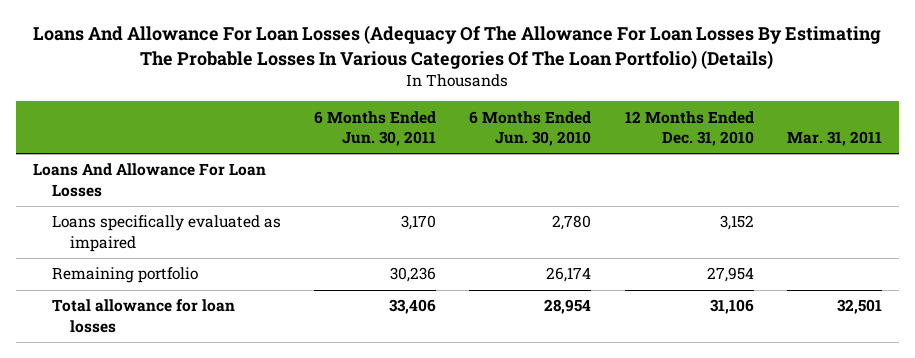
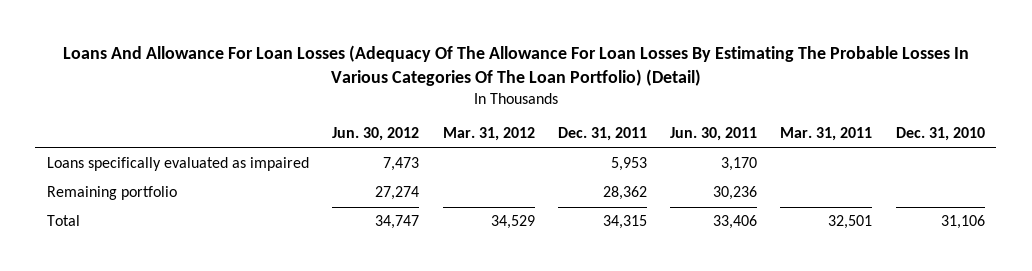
- Loans And Allowance For Loan Losses (Adequacy Of The Allowance For Loan Losses By Estimating The Probable Losses In Various Categories Of The Loan Portfolio) (Details)
+ Loans And Allowance For Loan Losses (Adequacy Of The Allowance For Loan Losses By Estimating The Probable Losses In Various Categories Of The Loan Portfolio) (Detail)
- | 6 Months Ended Jun. 30, 2011 | 6 Months Ended Jun. 30, 2010 | 12 Months Ended Dec. 31, 2010 | Mar. 31, 2011
+ | Jun. 30, 2012 | Mar. 31, 2012 | Dec. 31, 2011 | Jun. 30, 2011 | Mar. 31, 2011 | Dec. 31, 2010
- Loans And Allowance For Loan Losses
- Total allowance for loan losses | 33,406 | 28,954 | 31,106 | 32,501
+ Total | 34,747 | 34,529 | 34,315 | 33,406 | 32,501 | 31,106

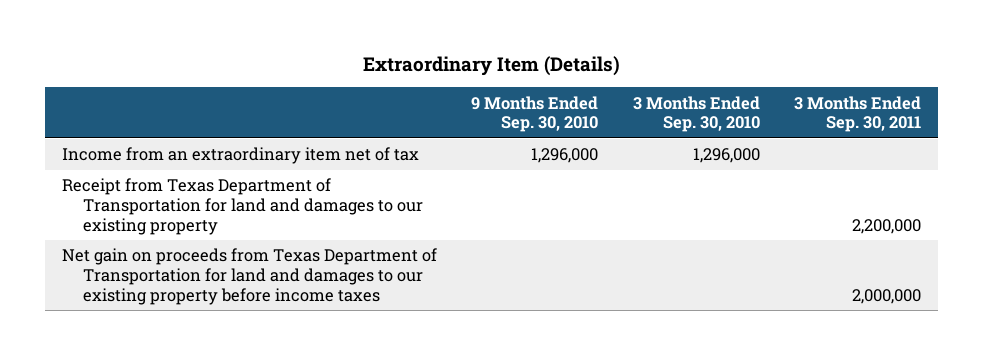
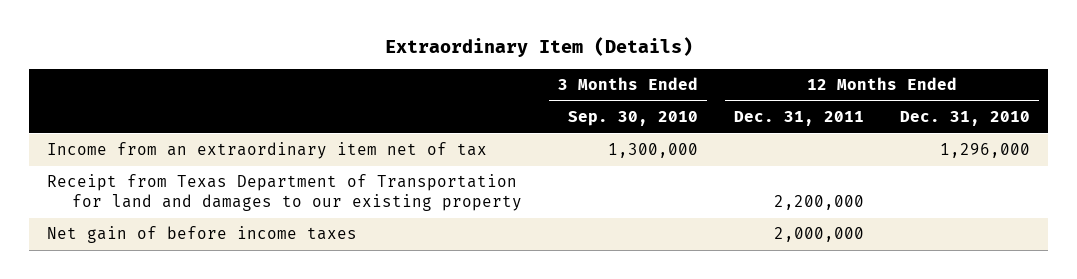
- | 9 Months Ended Sep. 30, 2010 | 3 Months Ended Sep. 30, 2010 | 3 Months Ended Sep. 30, 2011
+ | 3 Months Ended Sep. 30, 2010 | 12 Months Ended Dec. 31, 2011 | 12 Months Ended Dec. 31, 2010
- Income from an extraordinary item net of tax | 1,296,000 | 1,296,000 |
+ Income from an extraordinary item net of tax | 1,300,000 | | 1,296,000
- Net gain on proceeds from Texas Department of Transportation for land and damages to our existing property before income taxes | | | 2,000,000
+ Net gain of before income taxes | | 2,000,000 |

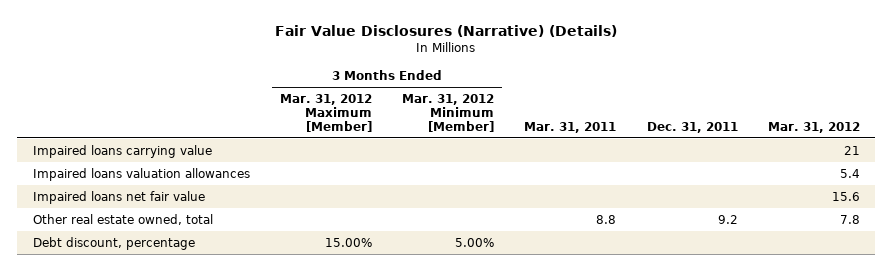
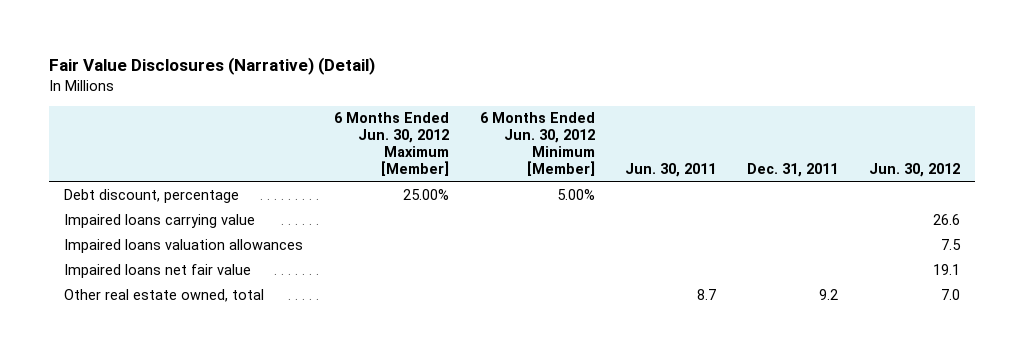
- Fair Value Disclosures (Narrative) (Details)
+ Fair Value Disclosures (Narrative) (Detail)
- | 3 Months Ended Mar. 31, 2012 Maximum [Member] | 3 Months Ended Mar. 31, 2012 Minimum [Member] | Mar. 31, 2011 | Dec. 31, 2011 | Mar. 31, 2012
+ | 6 Months Ended Jun. 30, 2012 Maximum [Member] | 6 Months Ended Jun. 30, 2012 Minimum [Member] | Jun. 30, 2011 | Dec. 31, 2011 | Jun. 30, 2012
moved up: Debt discount, percentage | 25.00% | 5.00% | | |

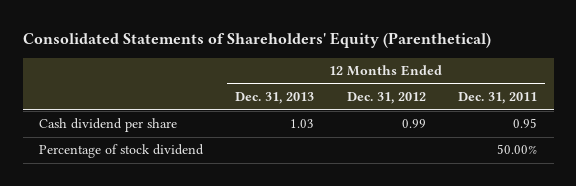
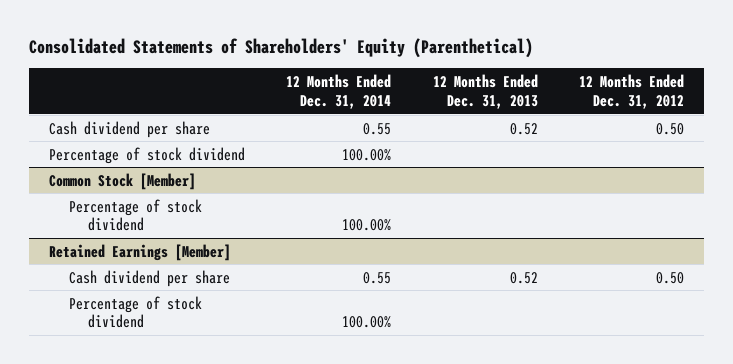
- | 12 Months Ended Dec. 31, 2013 | 12 Months Ended Dec. 31, 2012 | 12 Months Ended Dec. 31, 2011
+ | 12 Months Ended Dec. 31, 2014 | 12 Months Ended Dec. 31, 2013 | 12 Months Ended Dec. 31, 2012
- Cash dividend per share | 1.03 | 0.99 | 0.95
+ Cash dividend per share | 0.55 | 0.52 | 0.50
+ Common Stock [Member]
+ Percentage of stock dividend | 100.00% | |
+ Retained Earnings [Member]
+ Cash dividend per share | 0.55 | 0.52 | 0.50
+ Percentage of stock dividend | 100.00% | |

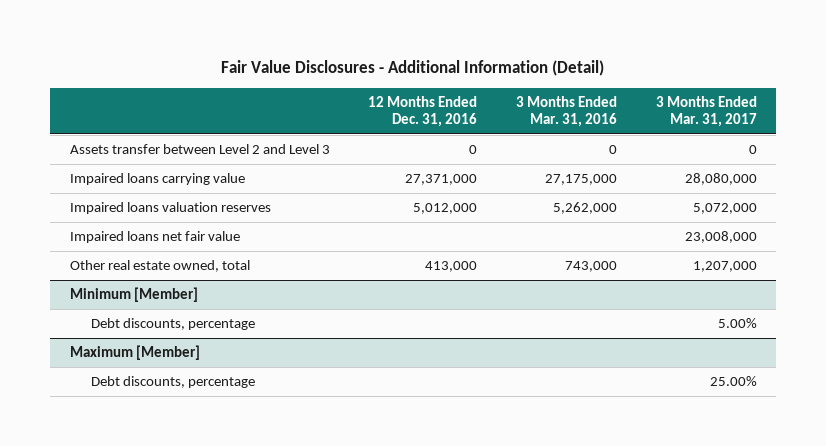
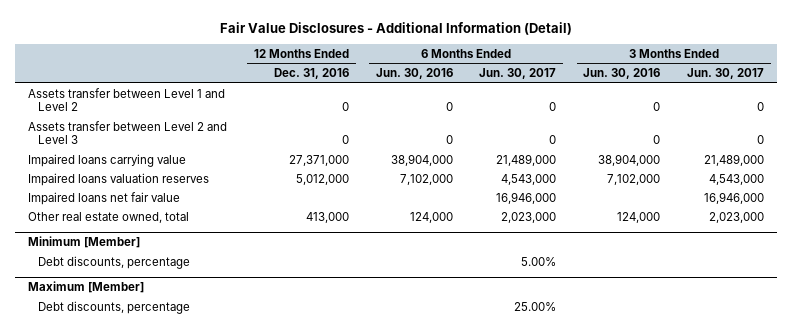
- | 12 Months Ended Dec. 31, 2016 | 3 Months Ended Mar. 31, 2016 | 3 Months Ended Mar. 31, 2017
+ | 12 Months Ended Dec. 31, 2016 | 6 Months Ended Jun. 30, 2016 | 6 Months Ended Jun. 30, 2017 | 3 Months Ended Jun. 30, 2016 | 3 Months Ended Jun. 30, 2017
+ Assets transfer between Level 1 and Level 2 | 0 | 0 | 0 | 0 | 0

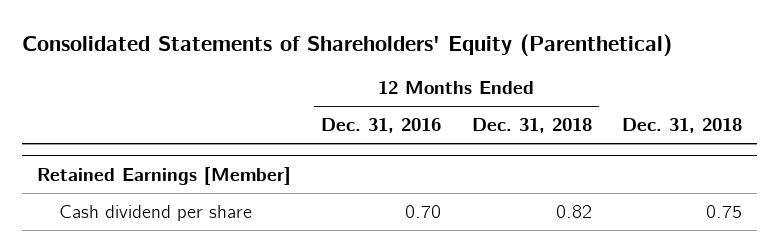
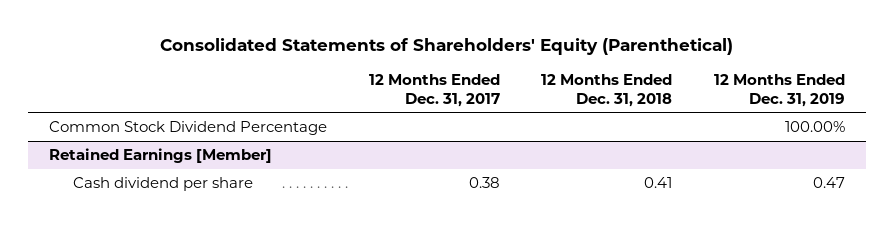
- | 12 Months Ended Dec. 31, 2016 | 12 Months Ended Dec. 31, 2018 | Dec. 31, 2018
+ | 12 Months Ended Dec. 31, 2017 | 12 Months Ended Dec. 31, 2018 | 12 Months Ended Dec. 31, 2019
+ Common Stock Dividend Percentage | | | 100.00%
@ Retained Earnings [Member]
- Cash dividend per share | 0.70 | 0.82 | 0.75
+ Cash dividend per share | 0.38 | 0.41 | 0.47

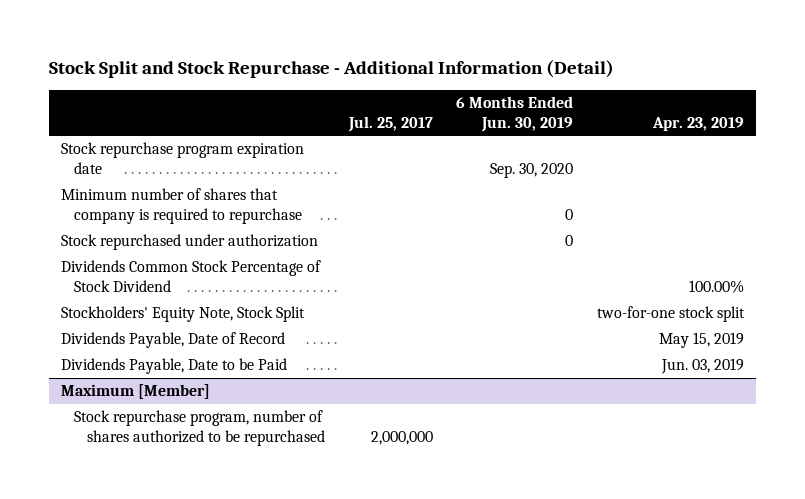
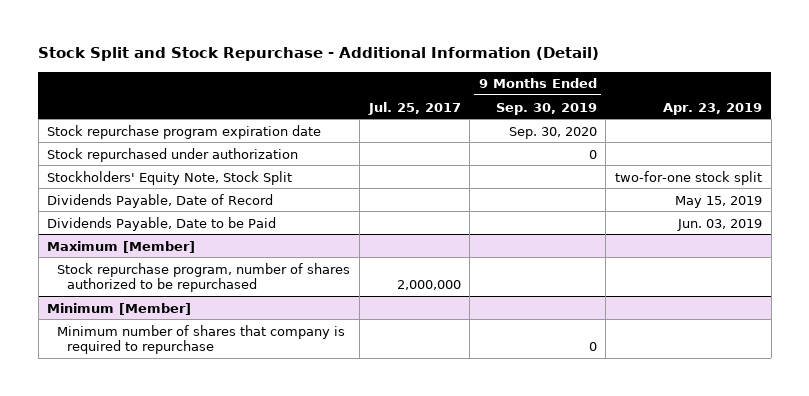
- | Jul. 25, 2017 | 6 Months Ended Jun. 30, 2019 | Apr. 23, 2019
+ | Jul. 25, 2017 | 9 Months Ended Sep. 30, 2019 | Apr. 23, 2019
- Minimum number of shares that company is required to repurchase | | 0 |
- Dividends Common Stock Percentage of Stock Dividend | | | 100.00%
+ Minimum [Member]
+ Minimum number of shares that company is required to repurchase | | 0 |

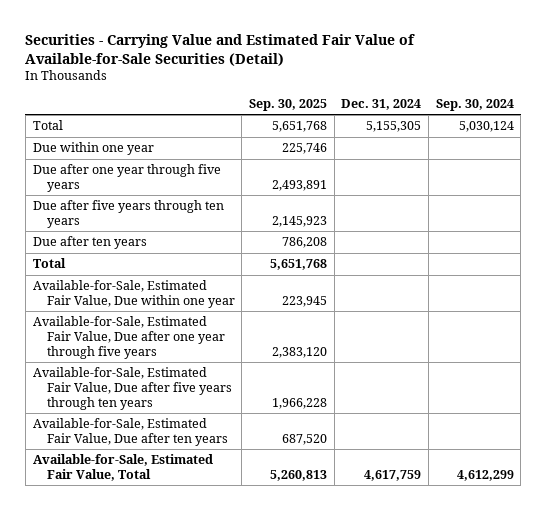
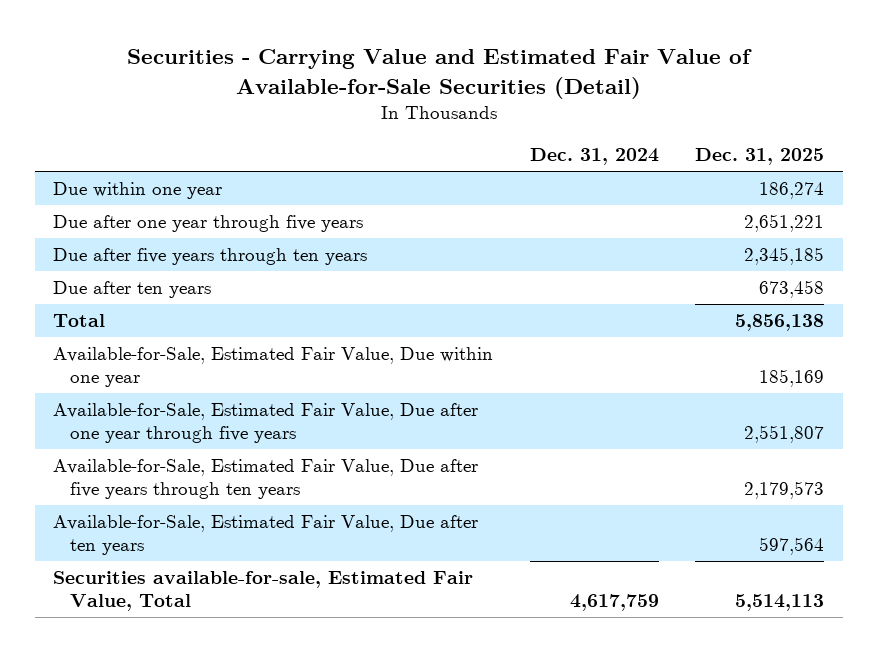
- | Sep. 30, 2025 | Dec. 31, 2024 | Sep. 30, 2024
+ | Dec. 31, 2024 | Dec. 31, 2025
- Total | 5,651,768 | 5,155,305 | 5,030,124
- Available-for-Sale, Estimated Fair Value, Total | 5,260,813 | 4,617,759 | 4,612,299
+ Securities available-for-sale, Estimated Fair Value, Total | 4,617,759 | 5,514,113

